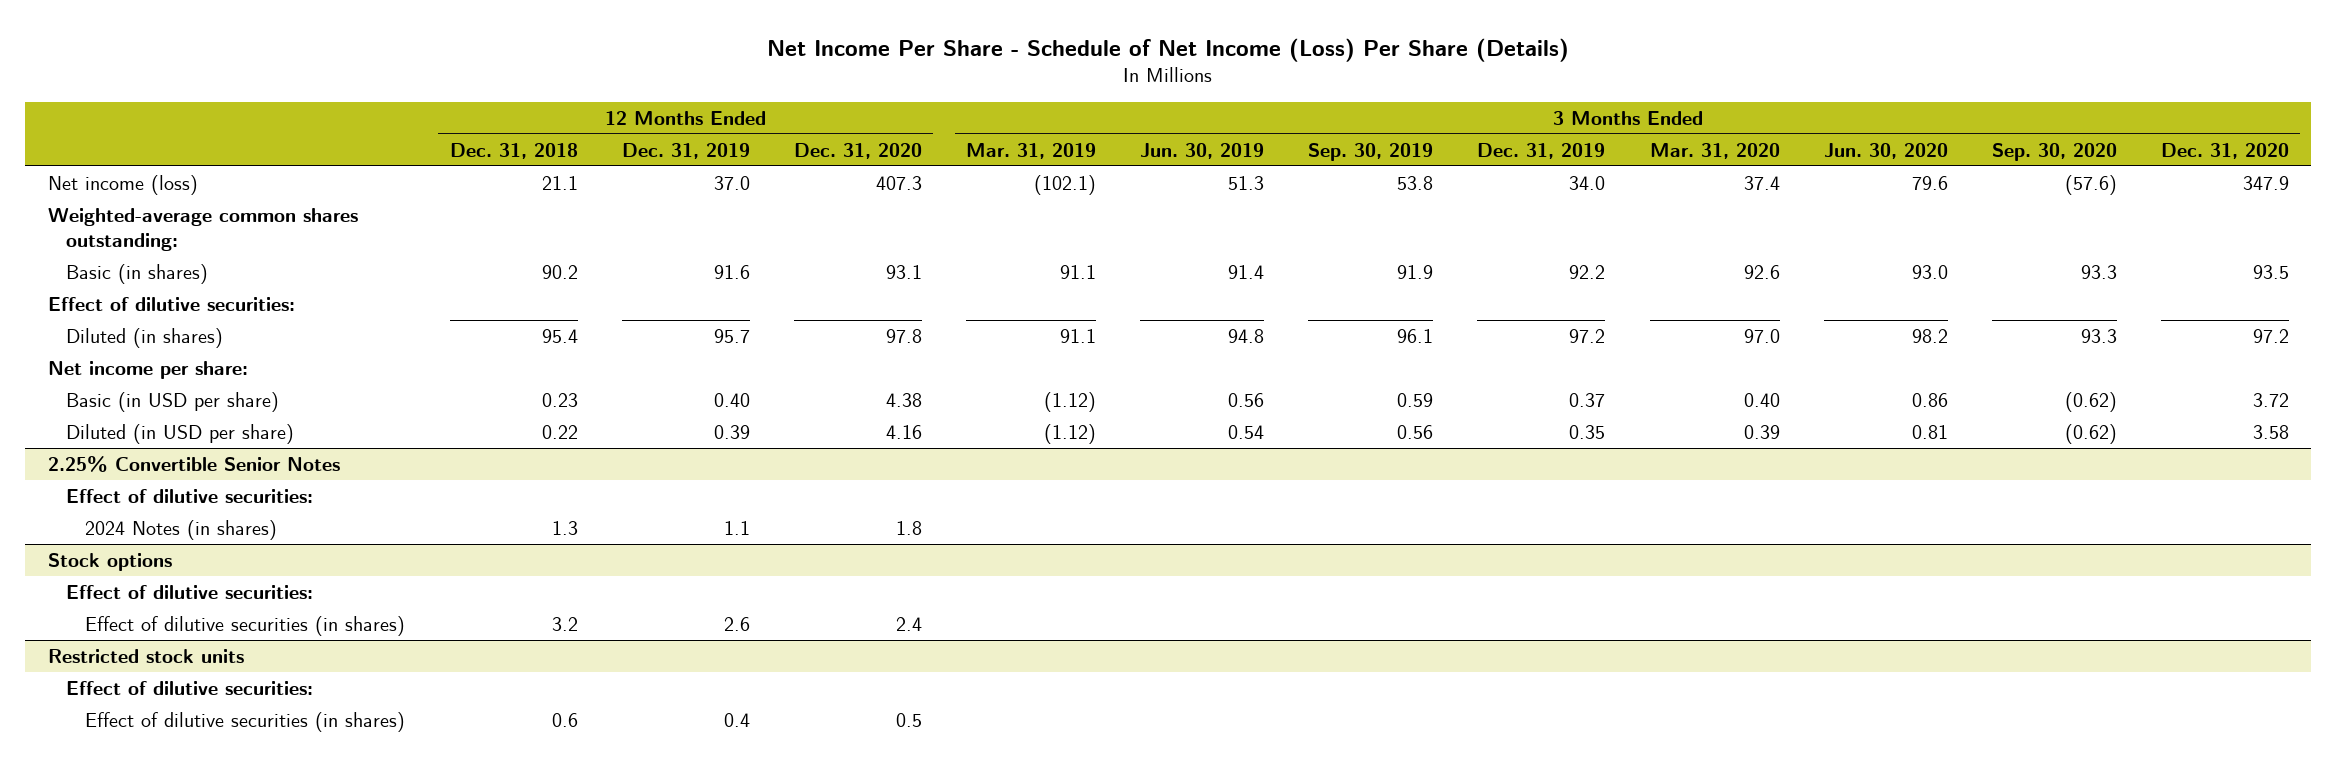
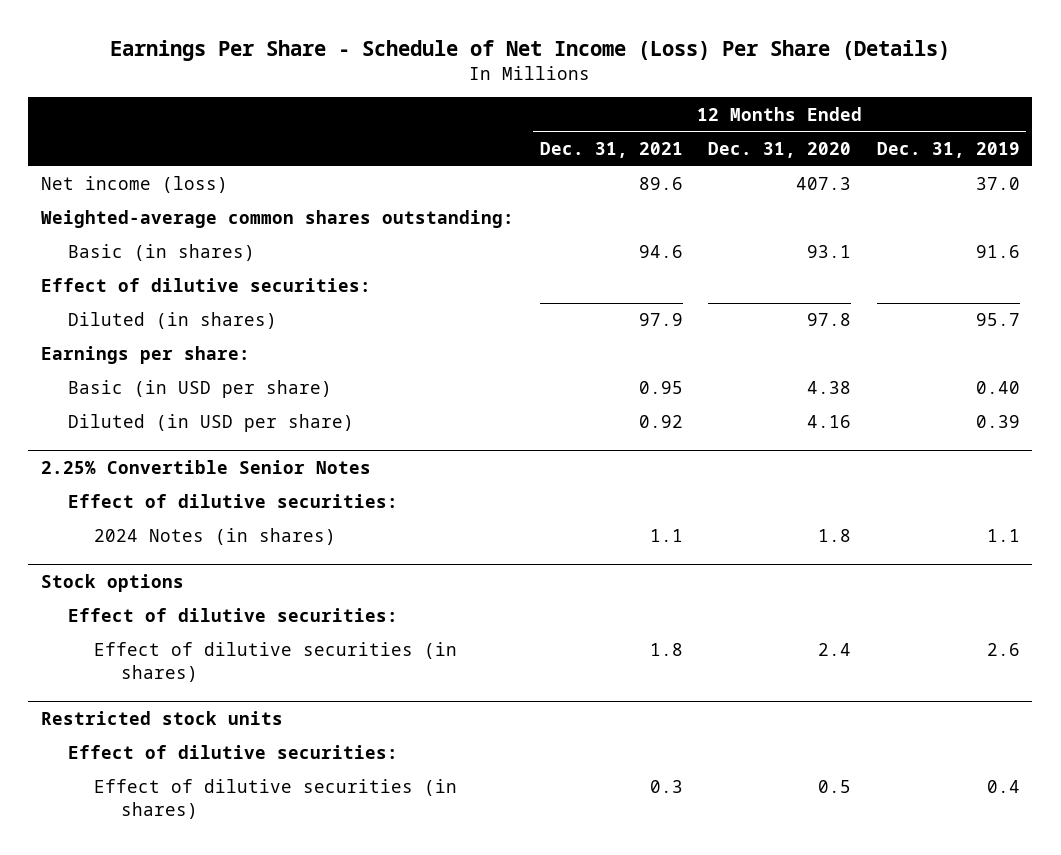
- Net Income Per Share - Schedule of Net Income (Loss) Per Share (Details)
+ Earnings Per Share - Schedule of Net Income (Loss) Per Share (Details)
- | 12 Months Ended Dec. 31, 2018 | 12 Months Ended Dec. 31, 2019 | 12 Months Ended Dec. 31, 2020 | 3 Months Ended Mar. 31, 2019 | 3 Months Ended Jun. 30, 2019 | 3 Months Ended Sep. 30, 2019 | 3 Months Ended Dec. 31, 2019 | 3 Months Ended Mar. 31, 2020 | 3 Months Ended Jun. 30, 2020 | 3 Months Ended Sep. 30, 2020 | 3 Months Ended Dec. 31, 2020
+ | 12 Months Ended Dec. 31, 2021 | 12 Months Ended Dec. 31, 2020 | 12 Months Ended Dec. 31, 2019
- Net income per share:
+ Earnings per share:

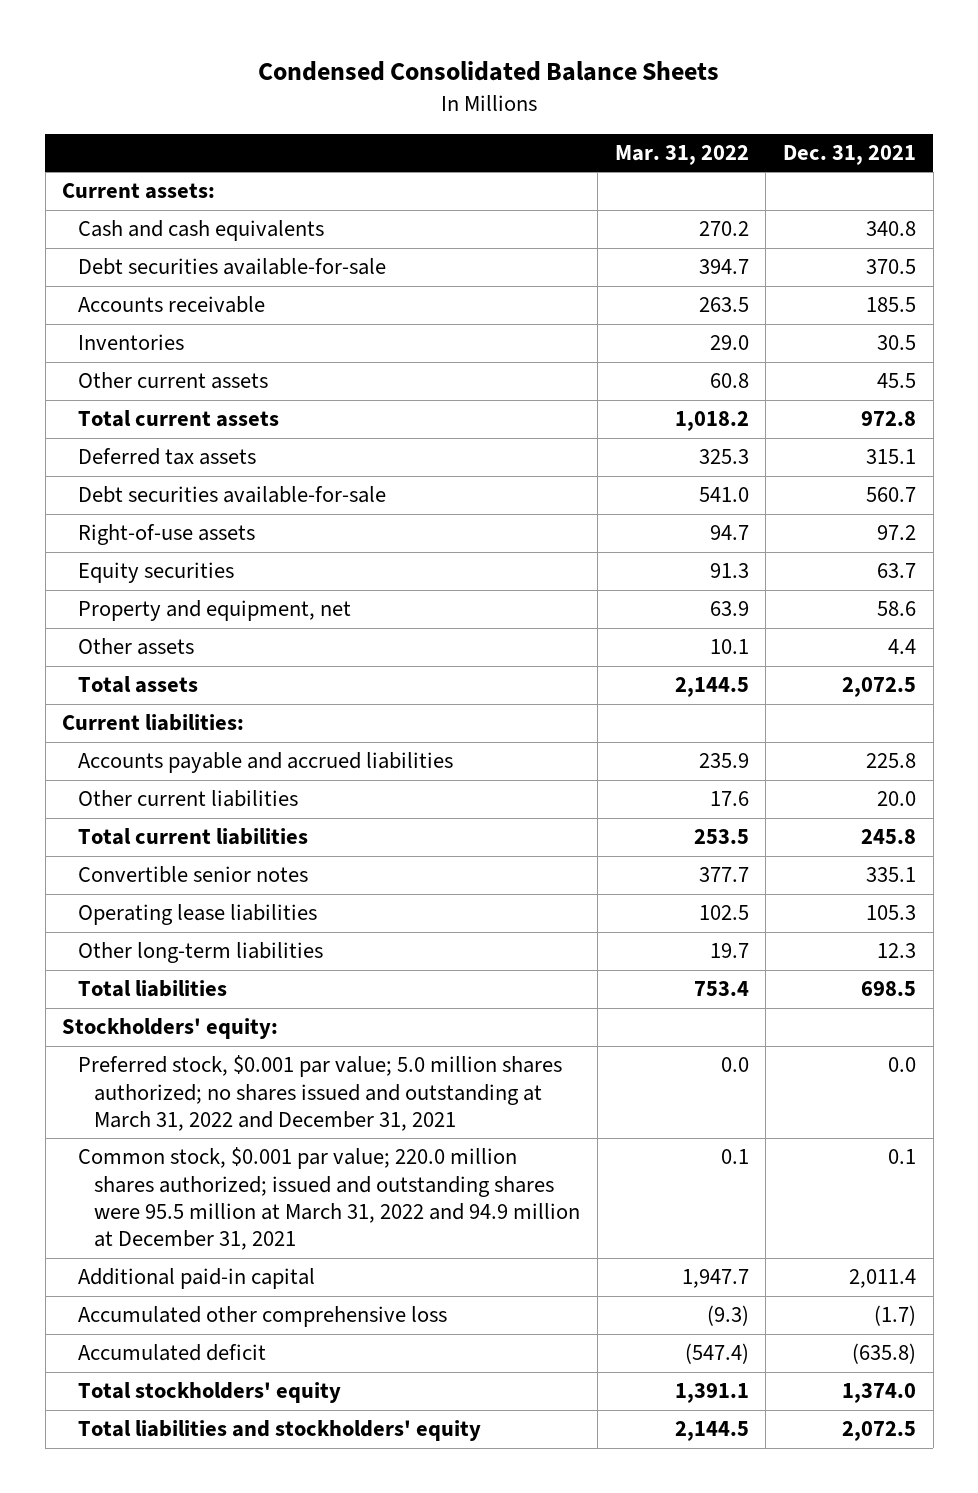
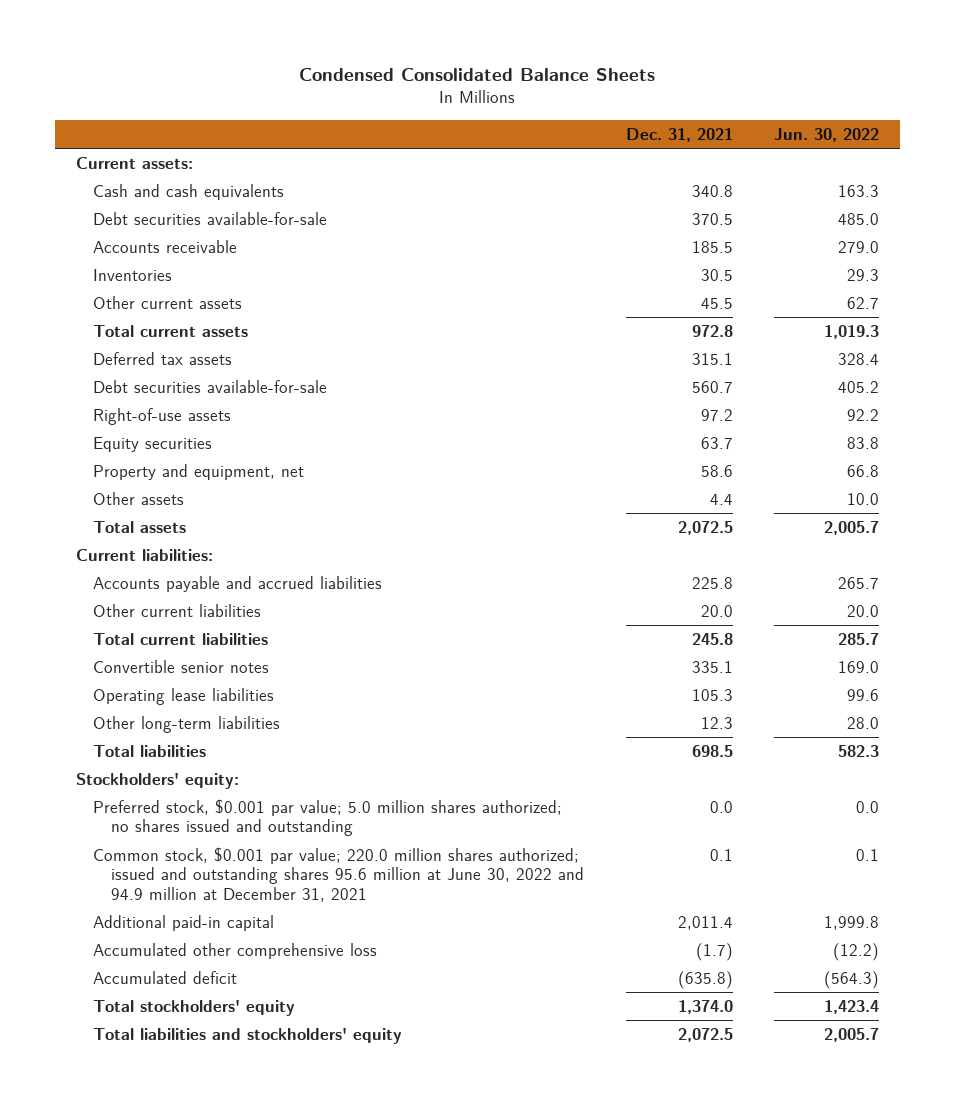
- | Mar. 31, 2022 | Dec. 31, 2021
+ | Dec. 31, 2021 | Jun. 30, 2022
- Preferred stock, $0.001 par value; 5.0 million shares authorized; no shares issued and outstanding at March 31, 2022 and December 31, 2021 | 0.0 | 0.0
- Common stock, $0.001 par value; 220.0 million shares authorized; issued and outstanding shares were 95.5 million at March 31, 2022 and 94.9 million at December 31, 2021 | 0.1 | 0.1
+ Preferred stock, $0.001 par value; 5.0 million shares authorized; no shares issued and outstanding | 0.0 | 0.0
+ Common stock, $0.001 par value; 220.0 million shares authorized; issued and outstanding shares 95.6 million at June 30, 2022 and 94.9 million at December 31, 2021 | 0.1 | 0.1

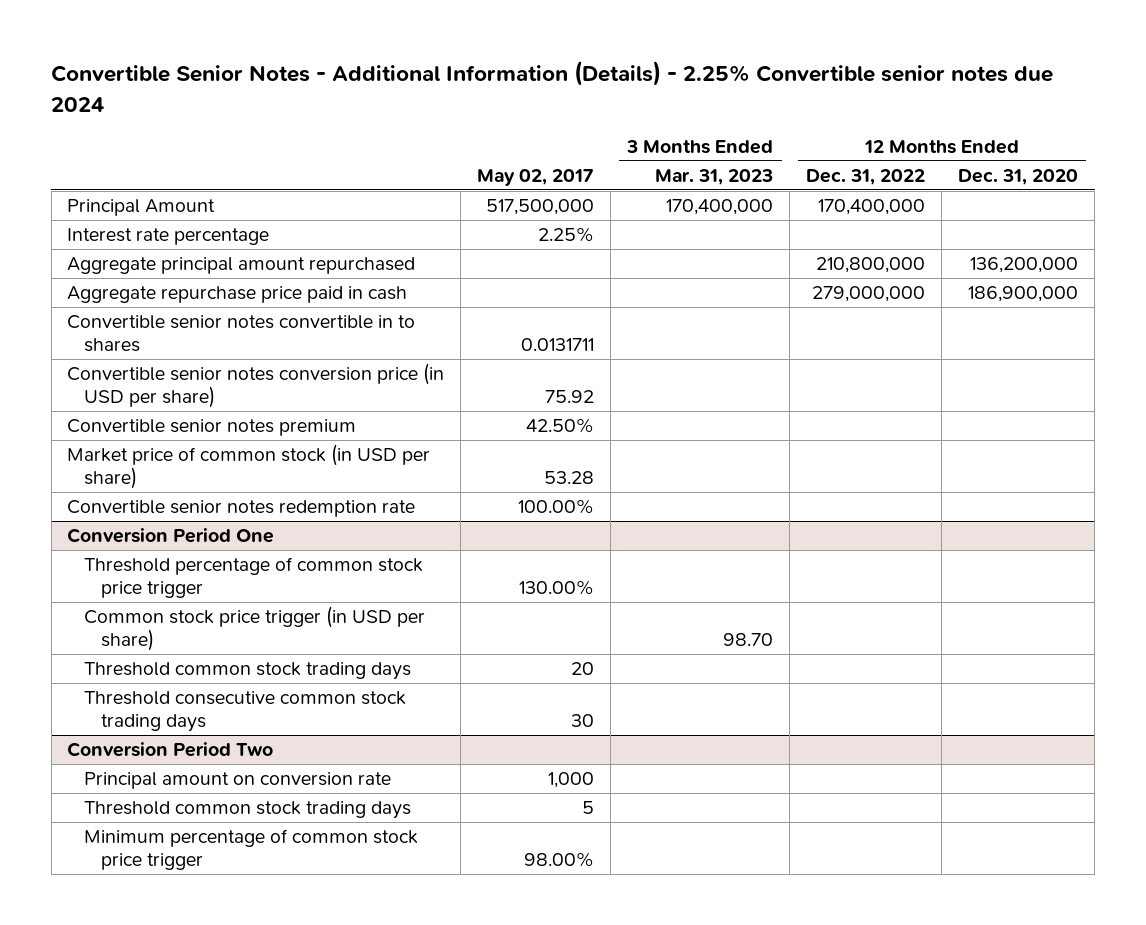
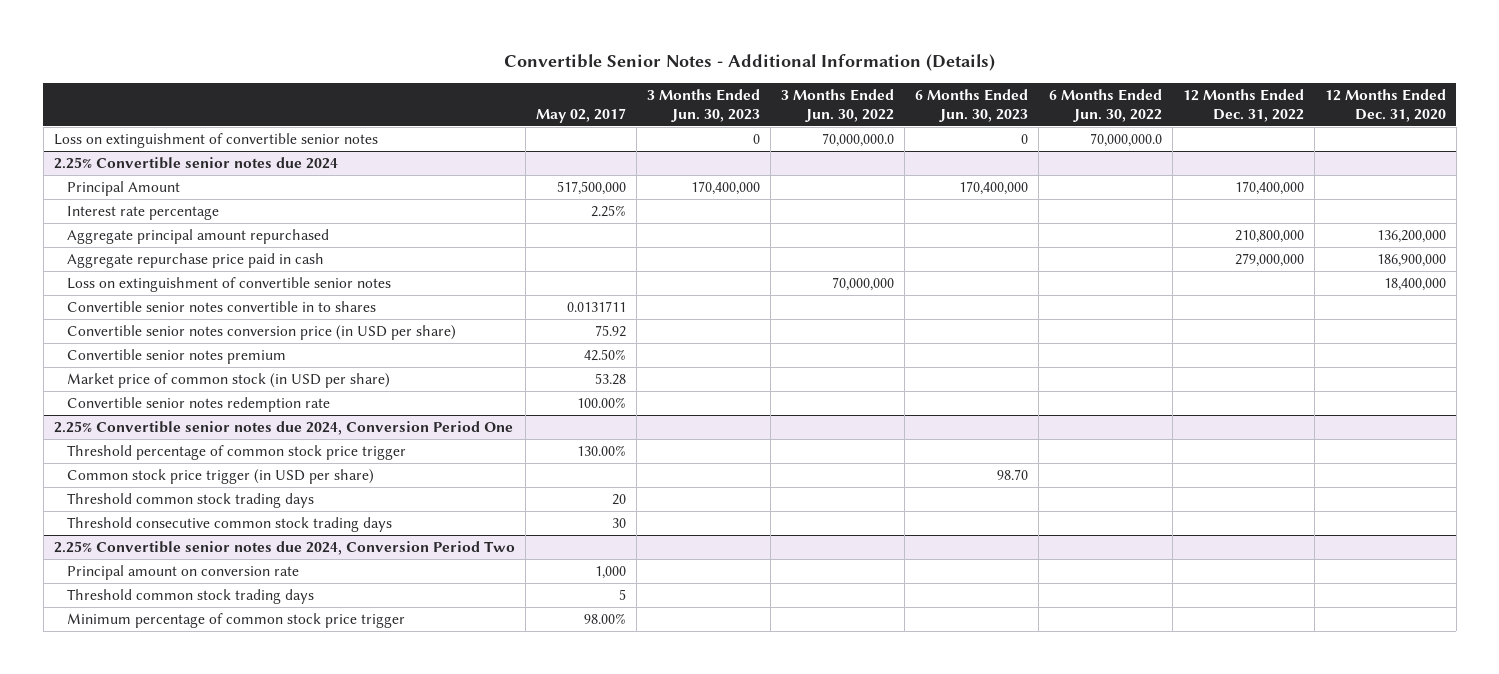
- Convertible Senior Notes - Additional Information (Details) - 2.25% Convertible senior notes due 2024
+ Convertible Senior Notes - Additional Information (Details)
- | May 02, 2017 | 3 Months Ended Mar. 31, 2023 | 12 Months Ended Dec. 31, 2022 | 12 Months Ended Dec. 31, 2020
+ | May 02, 2017 | 3 Months Ended Jun. 30, 2023 | 3 Months Ended Jun. 30, 2022 | 6 Months Ended Jun. 30, 2023 | 6 Months Ended Jun. 30, 2022 | 12 Months Ended Dec. 31, 2022 | 12 Months Ended Dec. 31, 2020
+ Loss on extinguishment of convertible senior notes | | 0 | 70,000,000.0 | 0 | 70,000,000.0 | |
+ 2.25% Convertible senior notes due 2024
+ Loss on extinguishment of convertible senior notes | | | 70,000,000 | | | | 18,400,000
- Conversion Period One
+ 2.25% Convertible senior notes due 2024, Conversion Period One
- Conversion Period Two
+ 2.25% Convertible senior notes due 2024, Conversion Period Two

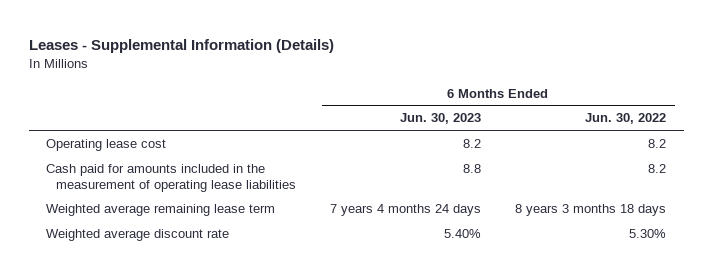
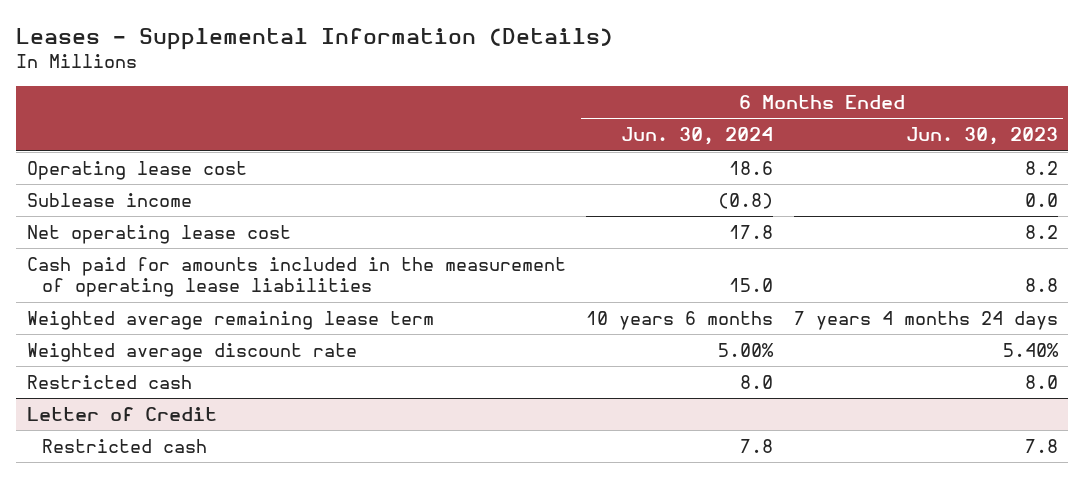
- | 6 Months Ended Jun. 30, 2023 | 6 Months Ended Jun. 30, 2022
+ | 6 Months Ended Jun. 30, 2024 | 6 Months Ended Jun. 30, 2023
+ Sublease income | (0.8) | 0.0
+ Net operating lease cost | 17.8 | 8.2
+ Restricted cash | 8.0 | 8.0
+ Letter of Credit
+ Restricted cash | 7.8 | 7.8

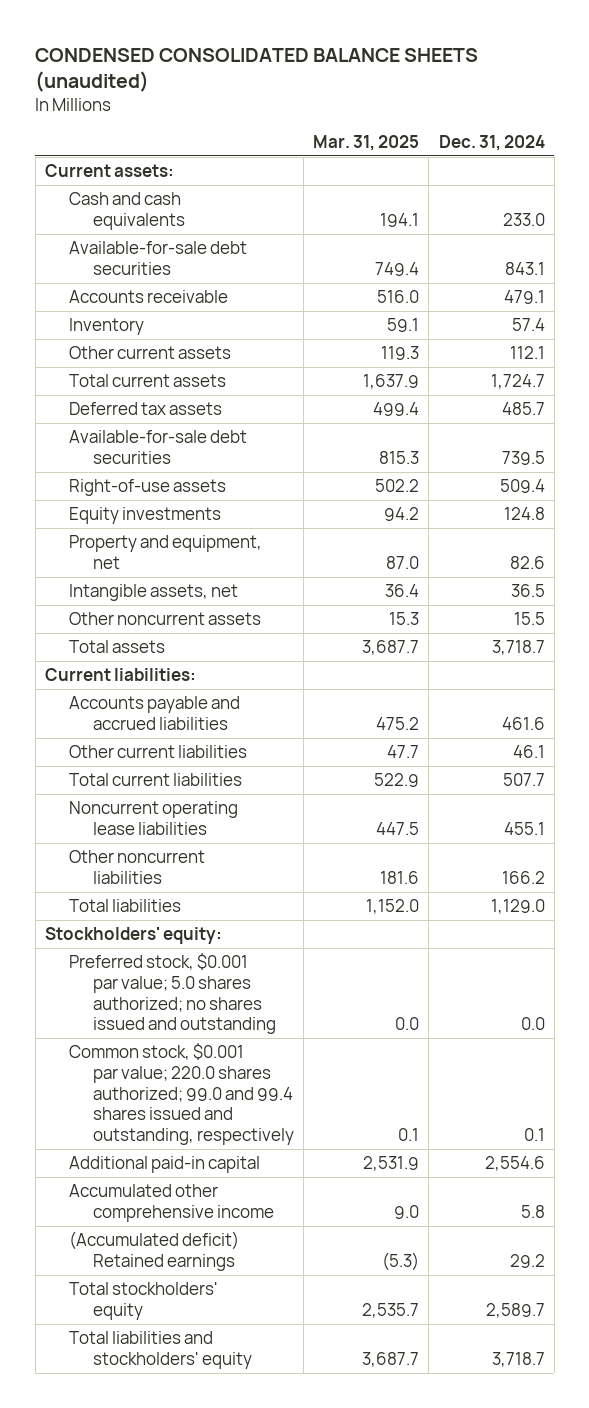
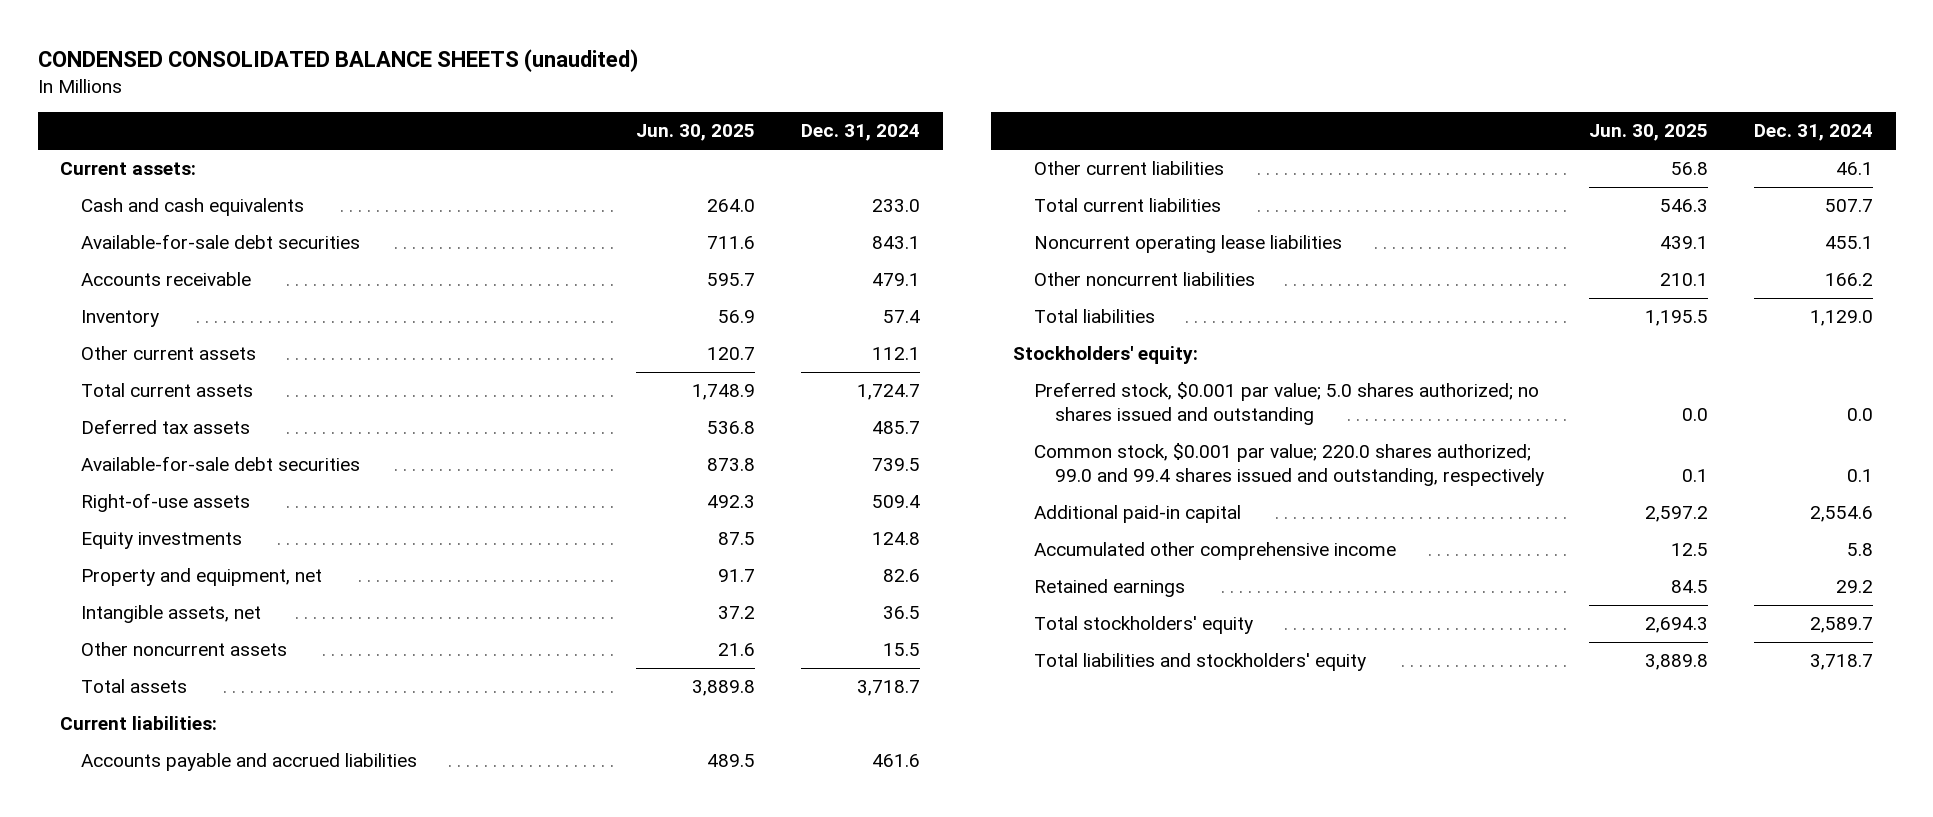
- | Mar. 31, 2025 | Dec. 31, 2024
+ | Jun. 30, 2025 | Dec. 31, 2024
- (Accumulated deficit) Retained earnings | (5.3) | 29.2
+ Retained earnings | 84.5 | 29.2

